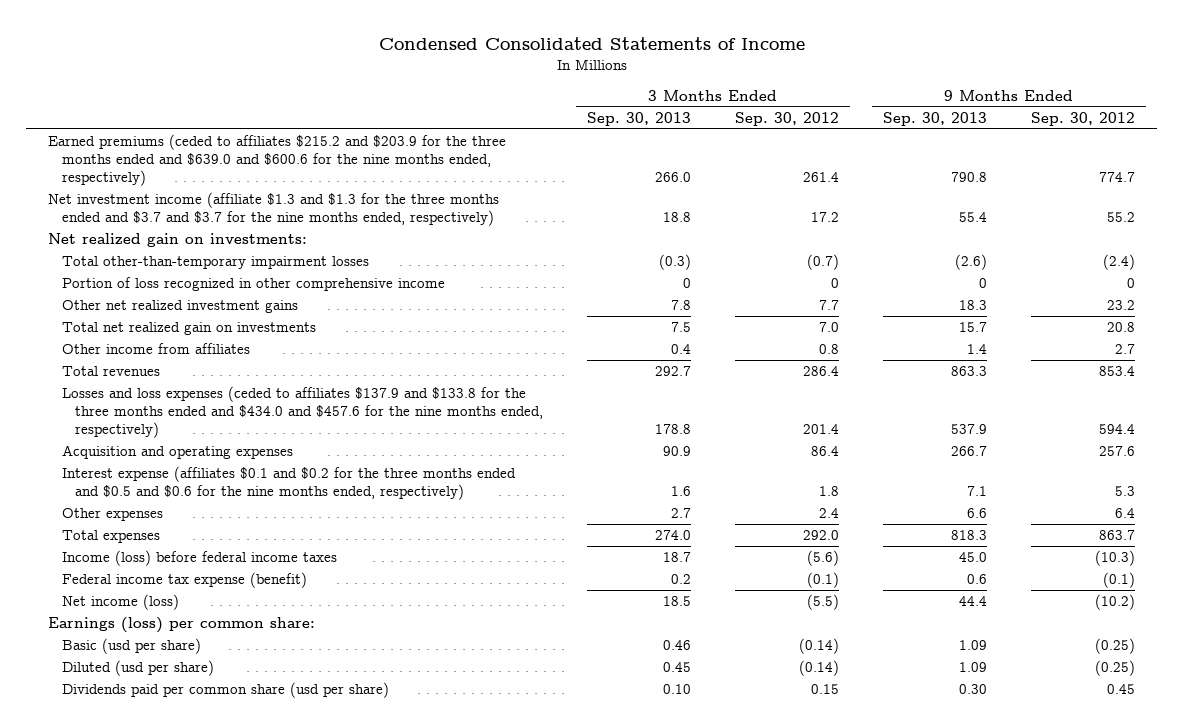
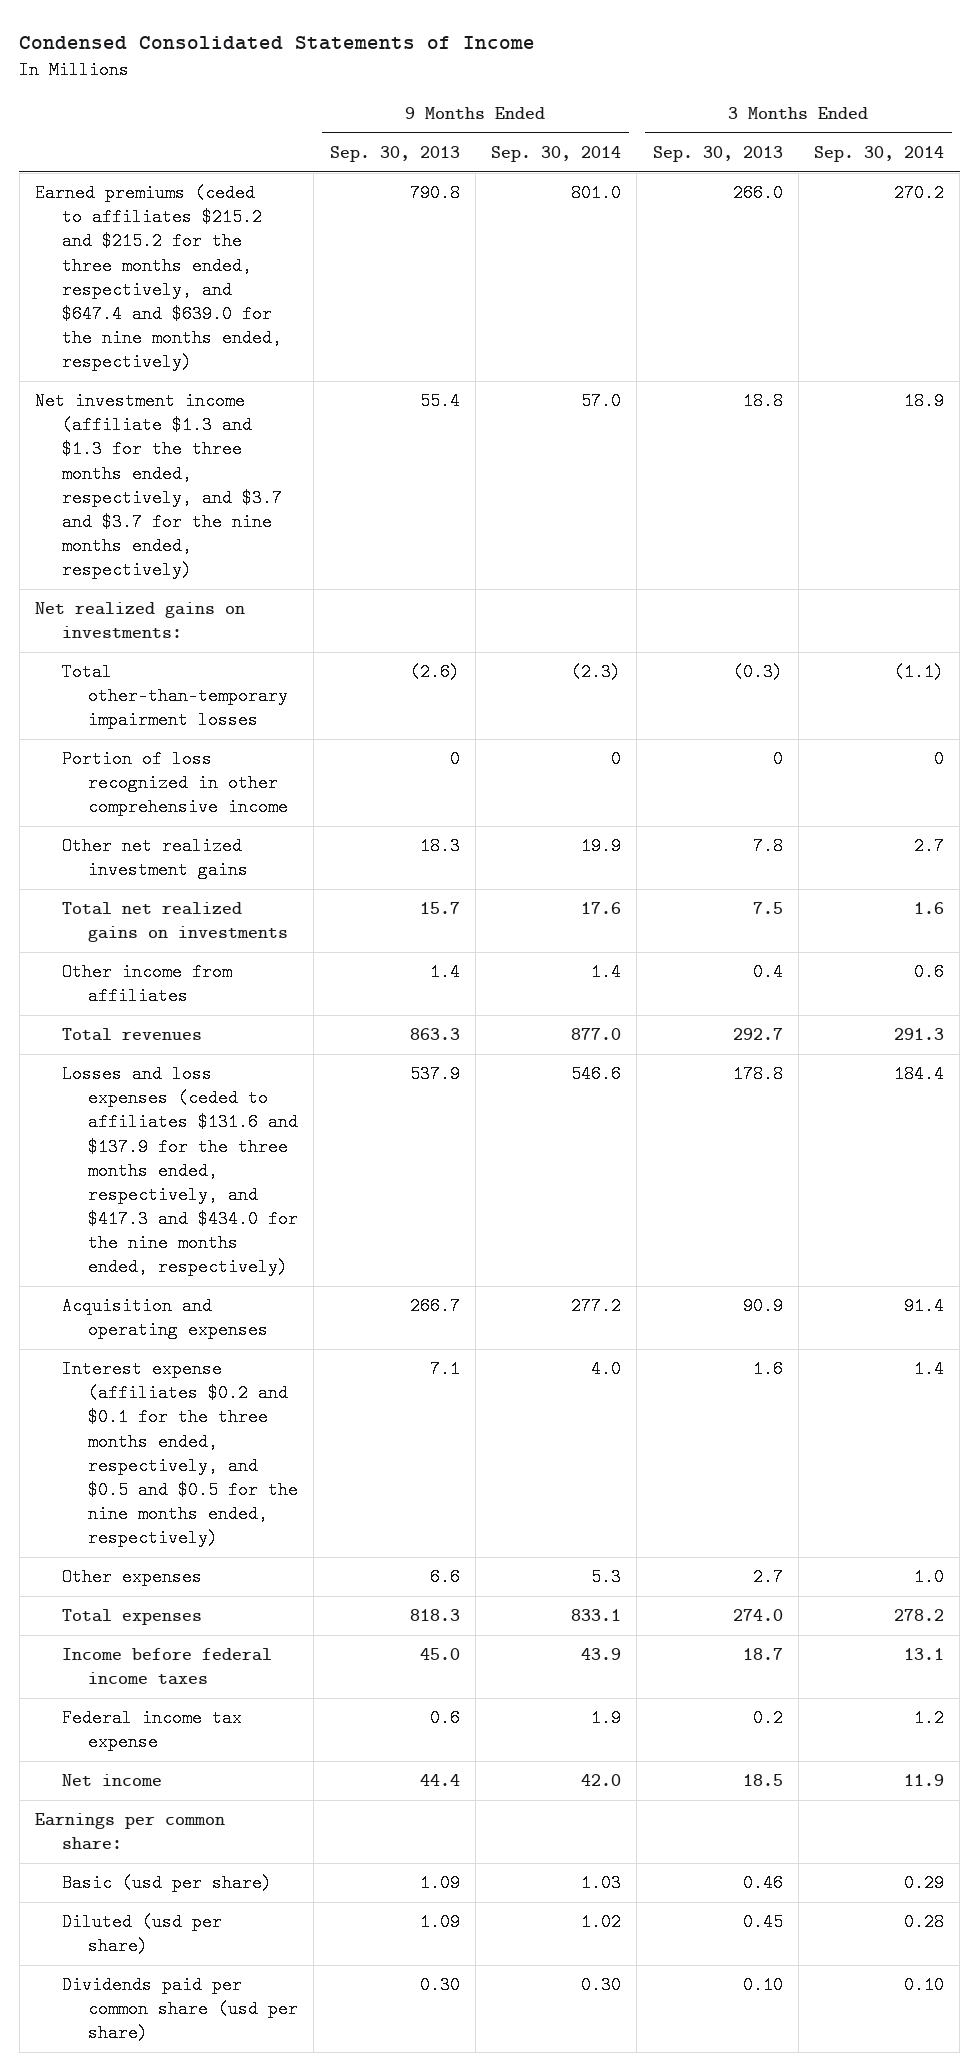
- | 3 Months Ended Sep. 30, 2013 | 3 Months Ended Sep. 30, 2012 | 9 Months Ended Sep. 30, 2013 | 9 Months Ended Sep. 30, 2012
+ | 9 Months Ended Sep. 30, 2013 | 9 Months Ended Sep. 30, 2014 | 3 Months Ended Sep. 30, 2013 | 3 Months Ended Sep. 30, 2014
- Earned premiums (ceded to affiliates $215.2 and $203.9 for the three months ended and $639.0 and $600.6 for the nine months ended, respectively) | 266.0 | 261.4 | 790.8 | 774.7
- Net investment income (affiliate $1.3 and $1.3 for the three months ended and $3.7 and $3.7 for the nine months ended, respectively) | 18.8 | 17.2 | 55.4 | 55.2
- Net realized gain on investments:
+ Earned premiums (ceded to affiliates $215.2 and $215.2 for the three months ended, respectively, and $647.4 and $639.0 for the nine months ended, respectively) | 790.8 | 801.0 | 266.0 | 270.2
+ Net investment income (affiliate $1.3 and $1.3 for the three months ended, respectively, and $3.7 and $3.7 for the nine months ended, respectively) | 55.4 | 57.0 | 18.8 | 18.9
+ Net realized gains on investments:
- Total net realized gain on investments | 7.5 | 7.0 | 15.7 | 20.8
+ Total net realized gains on investments | 15.7 | 17.6 | 7.5 | 1.6
- Losses and loss expenses (ceded to affiliates $137.9 and $133.8 for the three months ended and $434.0 and $457.6 for the nine months ended, respectively) | 178.8 | 201.4 | 537.9 | 594.4
+ Losses and loss expenses (ceded to affiliates $131.6 and $137.9 for the three months ended, respectively, and $417.3 and $434.0 for the nine months ended, respectively) | 537.9 | 546.6 | 178.8 | 184.4
- Interest expense (affiliates $0.1 and $0.2 for the three months ended and $0.5 and $0.6 for the nine months ended, respectively) | 1.6 | 1.8 | 7.1 | 5.3
+ Interest expense (affiliates $0.2 and $0.1 for the three months ended, respectively, and $0.5 and $0.5 for the nine months ended, respectively) | 7.1 | 4.0 | 1.6 | 1.4
- Income (loss) before federal income taxes | 18.7 | (5.6) | 45.0 | (10.3)
- Federal income tax expense (benefit) | 0.2 | (0.1) | 0.6 | (0.1)
- Net income (loss) | 18.5 | (5.5) | 44.4 | (10.2)
- Earnings (loss) per common share:
+ Income before federal income taxes | 45.0 | 43.9 | 18.7 | 13.1
+ Federal income tax expense | 0.6 | 1.9 | 0.2 | 1.2
+ Net income | 44.4 | 42.0 | 18.5 | 11.9
+ Earnings per common share:

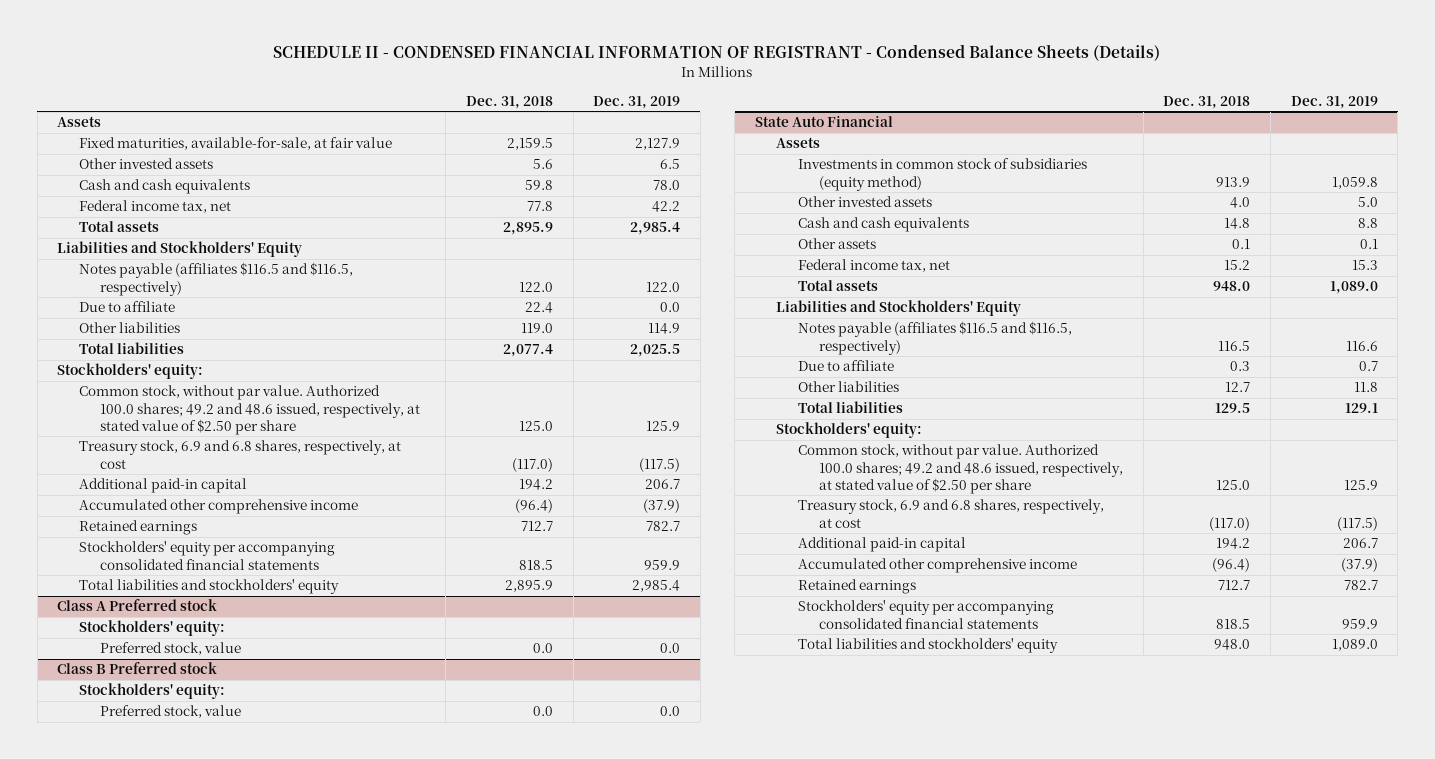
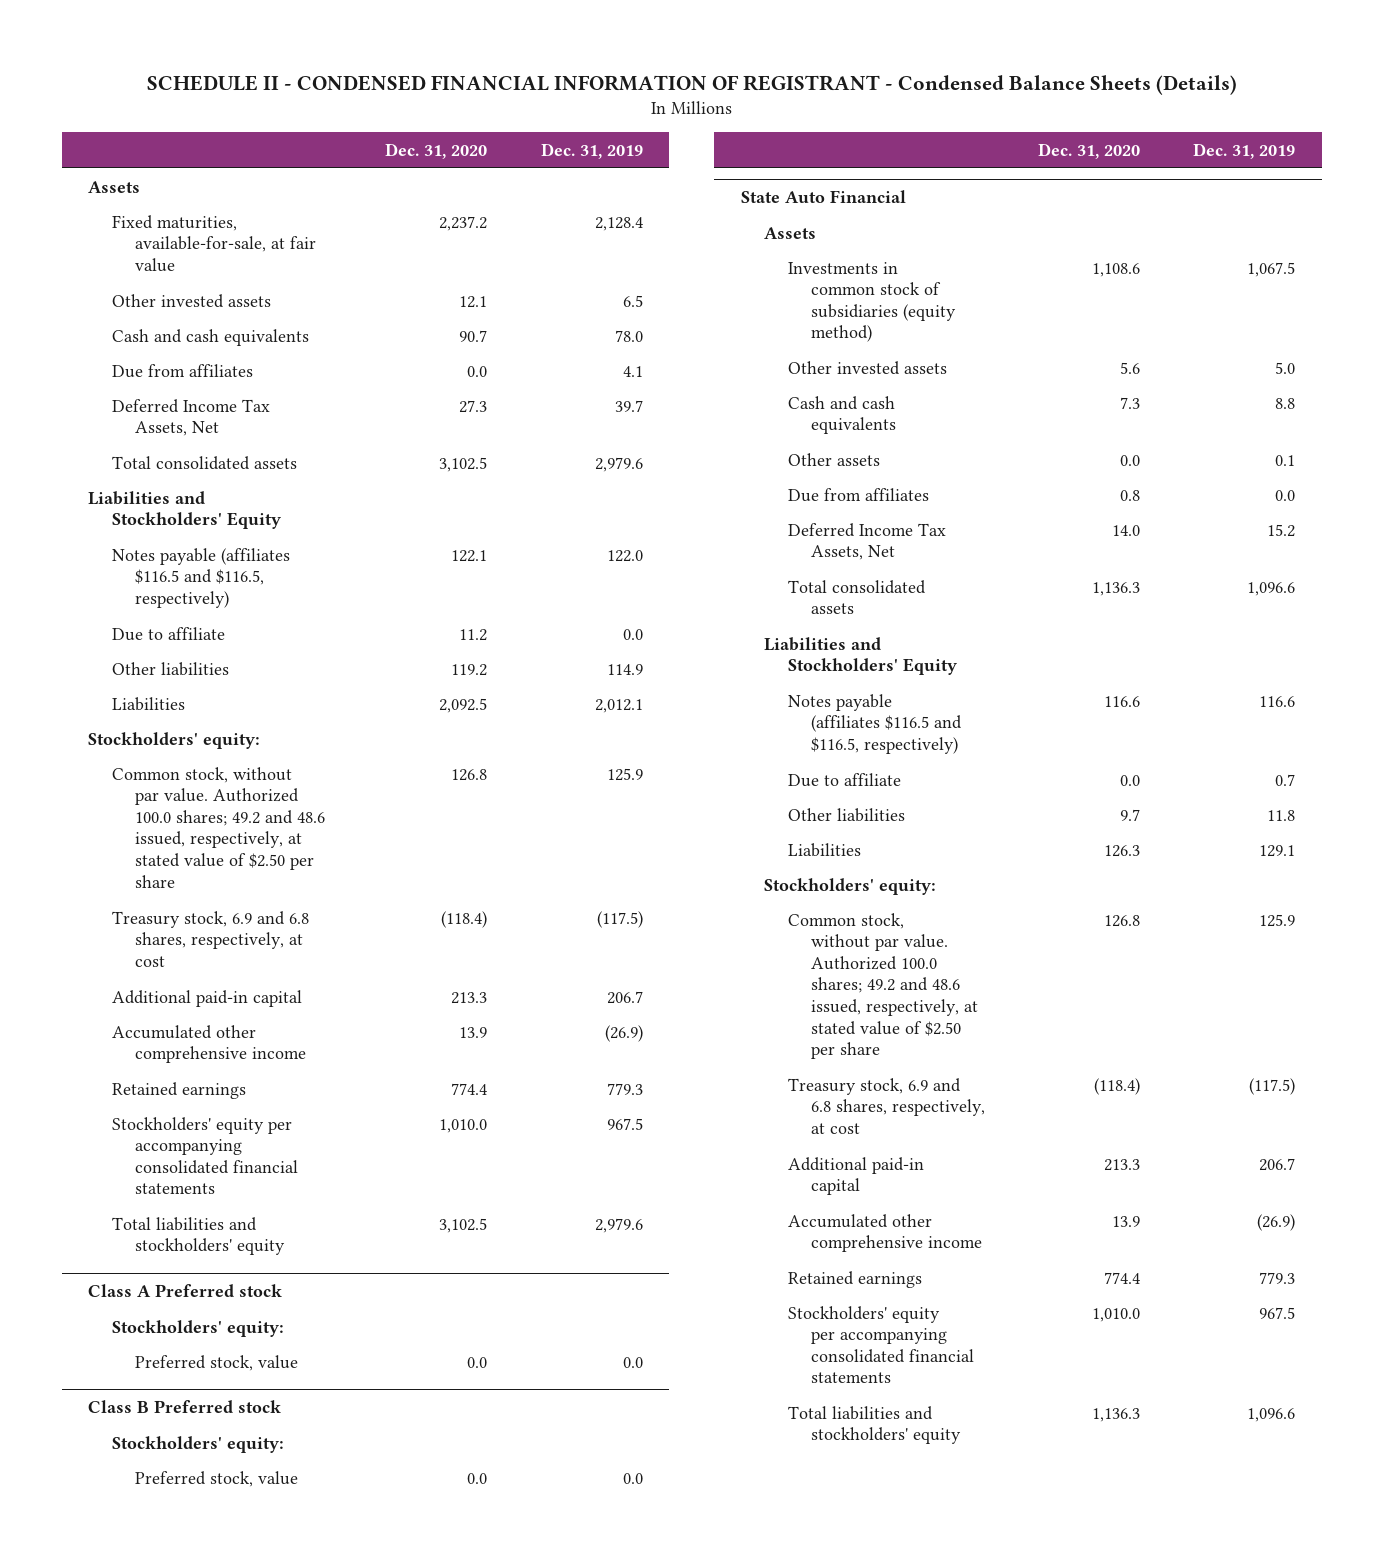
- | Dec. 31, 2018 | Dec. 31, 2019
+ | Dec. 31, 2020 | Dec. 31, 2019
- Fixed maturities, available-for-sale, at fair value | 2,159.5 | 2,127.9
+ Fixed maturities, available-for-sale, at fair value | 2,237.2 | 2,128.4
- Federal income tax, net | 77.8 | 42.2
- Total assets | 2,895.9 | 2,985.4
+ Due from affiliates | 0.0 | 4.1
+ Deferred Income Tax Assets, Net | 27.3 | 39.7
+ Total consolidated assets | 3,102.5 | 2,979.6
- Total liabilities | 2,077.4 | 2,025.5
+ Liabilities | 2,092.5 | 2,012.1
- Accumulated other comprehensive income | (96.4) | (37.9)
- Retained earnings | 712.7 | 782.7
- Stockholders' equity per accompanying consolidated financial statements | 818.5 | 959.9
- Total liabilities and stockholders' equity | 2,895.9 | 2,985.4
+ Accumulated other comprehensive income | 13.9 | (26.9)
+ Retained earnings | 774.4 | 779.3
+ Stockholders' equity per accompanying consolidated financial statements | 1,010.0 | 967.5
+ Total liabilities and stockholders' equity | 3,102.5 | 2,979.6
@ State Auto Financial
- Investments in common stock of subsidiaries (equity method) | 913.9 | 1,059.8
+ Investments in common stock of subsidiaries (equity method) | 1,108.6 | 1,067.5
- Federal income tax, net | 15.2 | 15.3
- Total assets | 948.0 | 1,089.0
+ Due from affiliates | 0.8 | 0.0
+ Deferred Income Tax Assets, Net | 14.0 | 15.2
+ Total consolidated assets | 1,136.3 | 1,096.6
- Total liabilities | 129.5 | 129.1
+ Liabilities | 126.3 | 129.1
- Accumulated other comprehensive income | (96.4) | (37.9)
- Retained earnings | 712.7 | 782.7
- Stockholders' equity per accompanying consolidated financial statements | 818.5 | 959.9
- Total liabilities and stockholders' equity | 948.0 | 1,089.0
+ Accumulated other comprehensive income | 13.9 | (26.9)
+ Retained earnings | 774.4 | 779.3
+ Stockholders' equity per accompanying consolidated financial statements | 1,010.0 | 967.5
+ Total liabilities and stockholders' equity | 1,136.3 | 1,096.6

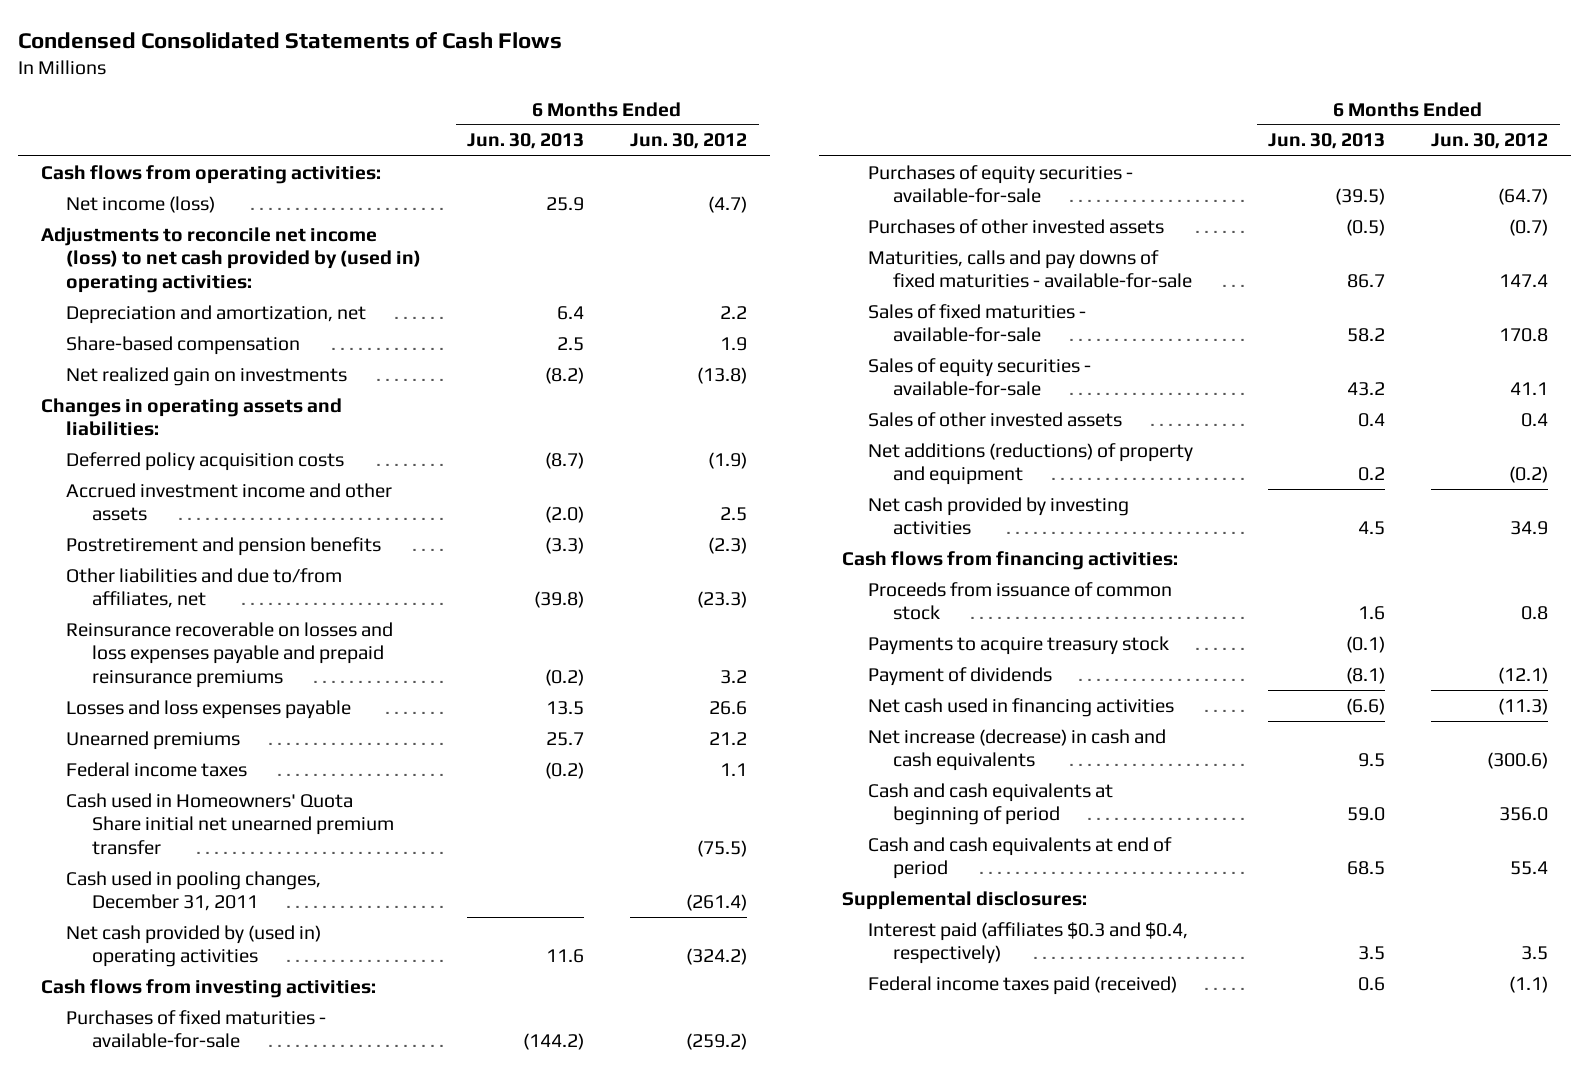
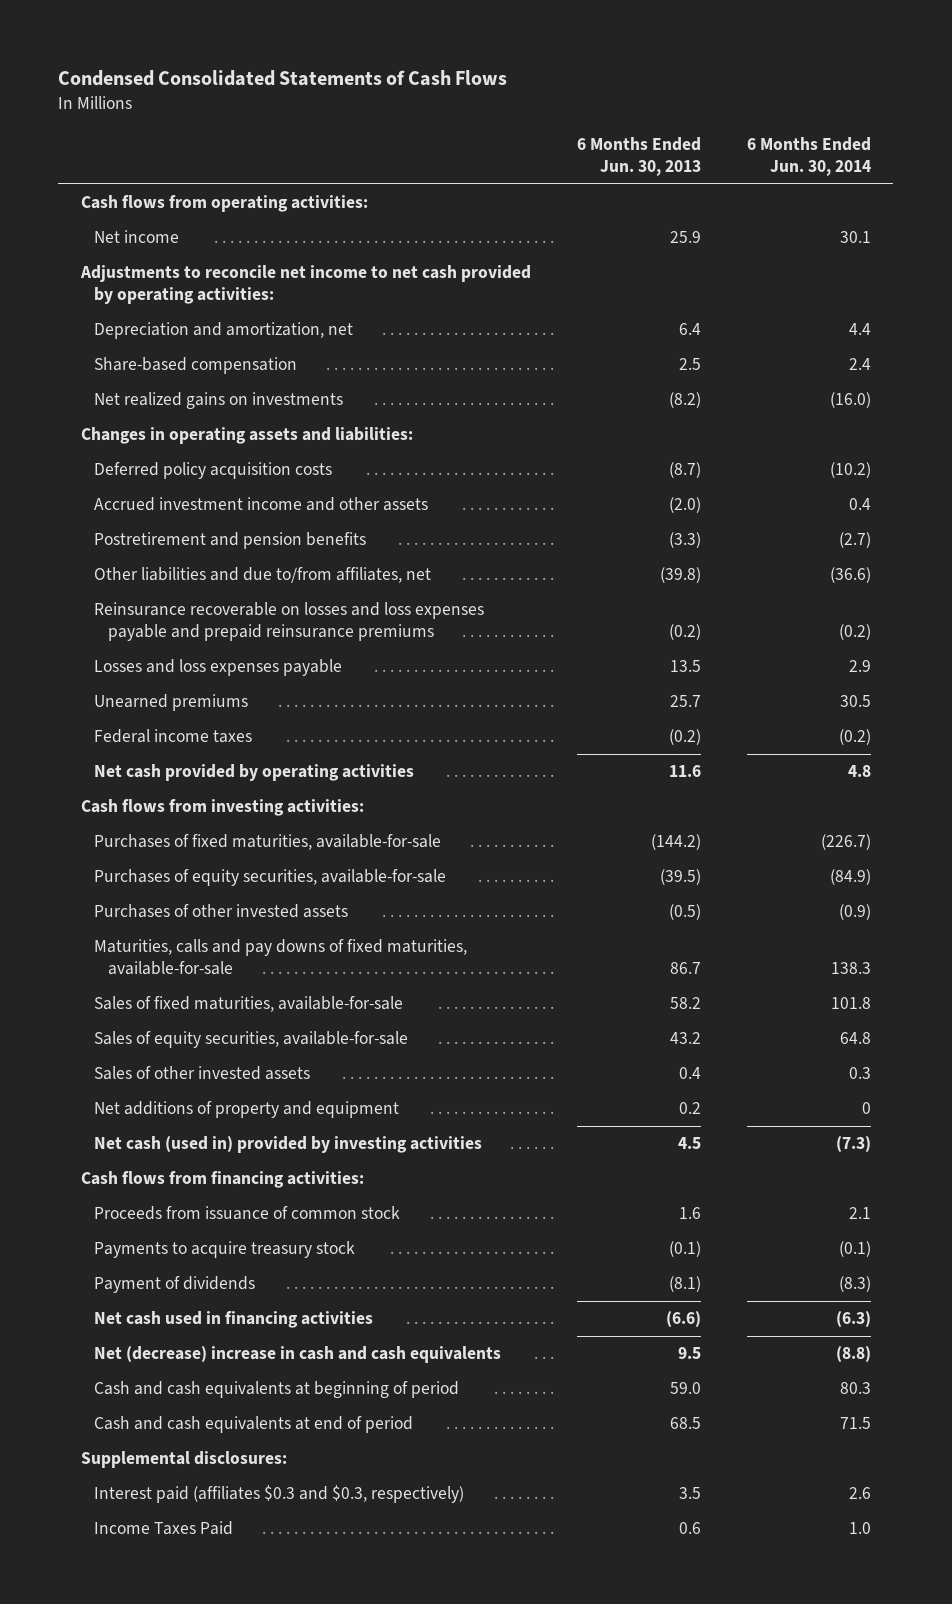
- | 6 Months Ended Jun. 30, 2013 | 6 Months Ended Jun. 30, 2012
+ | 6 Months Ended Jun. 30, 2013 | 6 Months Ended Jun. 30, 2014
- Net income (loss) | 25.9 | (4.7)
- Adjustments to reconcile net income (loss) to net cash provided by (used in) operating activities:
+ Net income | 25.9 | 30.1
+ Adjustments to reconcile net income to net cash provided by operating activities:
- Net realized gain on investments | (8.2) | (13.8)
+ Net realized gains on investments | (8.2) | (16.0)
- Cash used in Homeowners' Quota Share initial net unearned premium transfer | | (75.5)
- Cash used in pooling changes, December 31, 2011 | | (261.4)
- Net cash provided by (used in) operating activities | 11.6 | (324.2)
+ Net cash provided by operating activities | 11.6 | 4.8
- Purchases of fixed maturities - available-for-sale | (144.2) | (259.2)
- Purchases of equity securities - available-for-sale | (39.5) | (64.7)
+ Purchases of fixed maturities, available-for-sale | (144.2) | (226.7)
+ Purchases of equity securities, available-for-sale | (39.5) | (84.9)
- Maturities, calls and pay downs of fixed maturities - available-for-sale | 86.7 | 147.4
- Sales of fixed maturities - available-for-sale | 58.2 | 170.8
- Sales of equity securities - available-for-sale | 43.2 | 41.1
+ Maturities, calls and pay downs of fixed maturities, available-for-sale | 86.7 | 138.3
+ Sales of fixed maturities, available-for-sale | 58.2 | 101.8
+ Sales of equity securities, available-for-sale | 43.2 | 64.8
- Net additions (reductions) of property and equipment | 0.2 | (0.2)
- Net cash provided by investing activities | 4.5 | 34.9
+ Net additions of property and equipment | 0.2 | 0
+ Net cash (used in) provided by investing activities | 4.5 | (7.3)
- Net increase (decrease) in cash and cash equivalents | 9.5 | (300.6)
+ Net (decrease) increase in cash and cash equivalents | 9.5 | (8.8)
- Interest paid (affiliates $0.3 and $0.4, respectively) | 3.5 | 3.5
- Federal income taxes paid (received) | 0.6 | (1.1)
+ Interest paid (affiliates $0.3 and $0.3, respectively) | 3.5 | 2.6
+ Income Taxes Paid | 0.6 | 1.0

